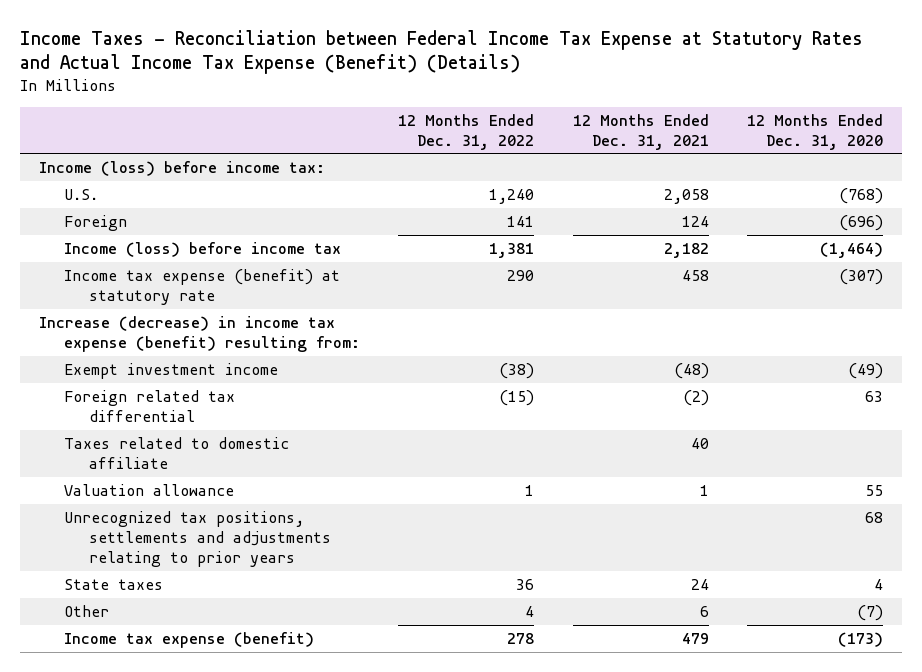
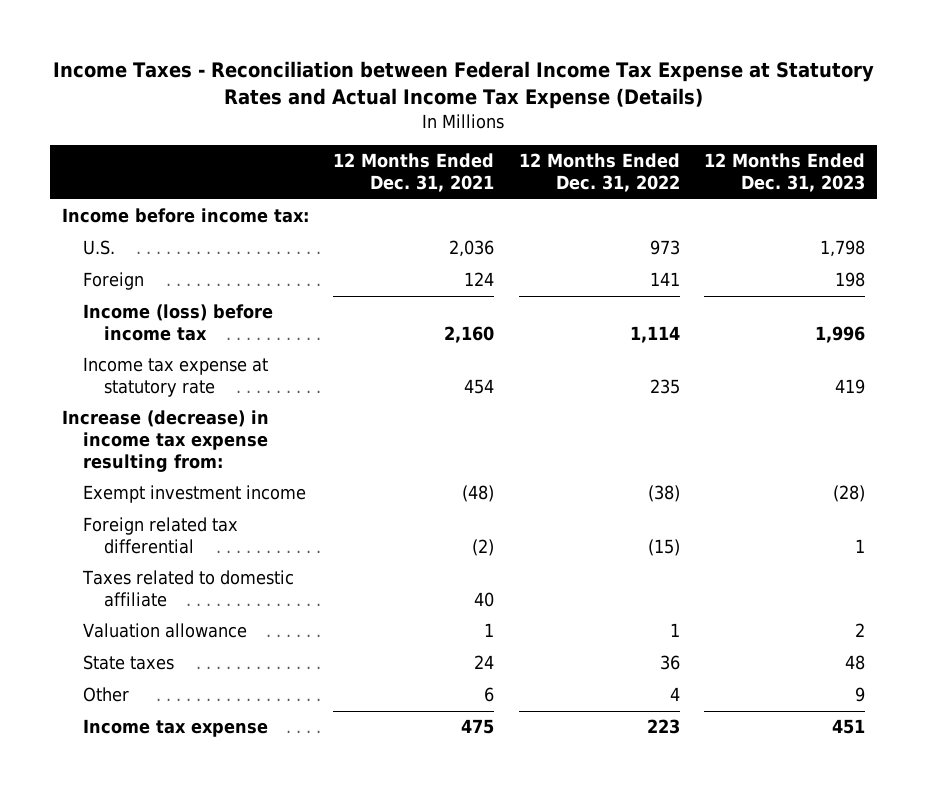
- Income Taxes - Reconciliation between Federal Income Tax Expense at Statutory Rates and Actual Income Tax Expense (Benefit) (Details)
+ Income Taxes - Reconciliation between Federal Income Tax Expense at Statutory Rates and Actual Income Tax Expense (Details)
- | 12 Months Ended Dec. 31, 2022 | 12 Months Ended Dec. 31, 2021 | 12 Months Ended Dec. 31, 2020
+ | 12 Months Ended Dec. 31, 2021 | 12 Months Ended Dec. 31, 2022 | 12 Months Ended Dec. 31, 2023
- Income (loss) before income tax:
- U.S. | 1,240 | 2,058 | (768)
+ Income before income tax:
+ U.S. | 2,036 | 973 | 1,798
- Income (loss) before income tax | 1,381 | 2,182 | (1,464)
- Income tax expense (benefit) at statutory rate | 290 | 458 | (307)
- Increase (decrease) in income tax expense (benefit) resulting from:
+ Income (loss) before income tax | 2,160 | 1,114 | 1,996
+ Income tax expense at statutory rate | 454 | 235 | 419
+ Increase (decrease) in income tax expense resulting from:
- Unrecognized tax positions, settlements and adjustments relating to prior years | | | 68
- Income tax expense (benefit) | 278 | 479 | (173)
+ Income tax expense | 475 | 223 | 451

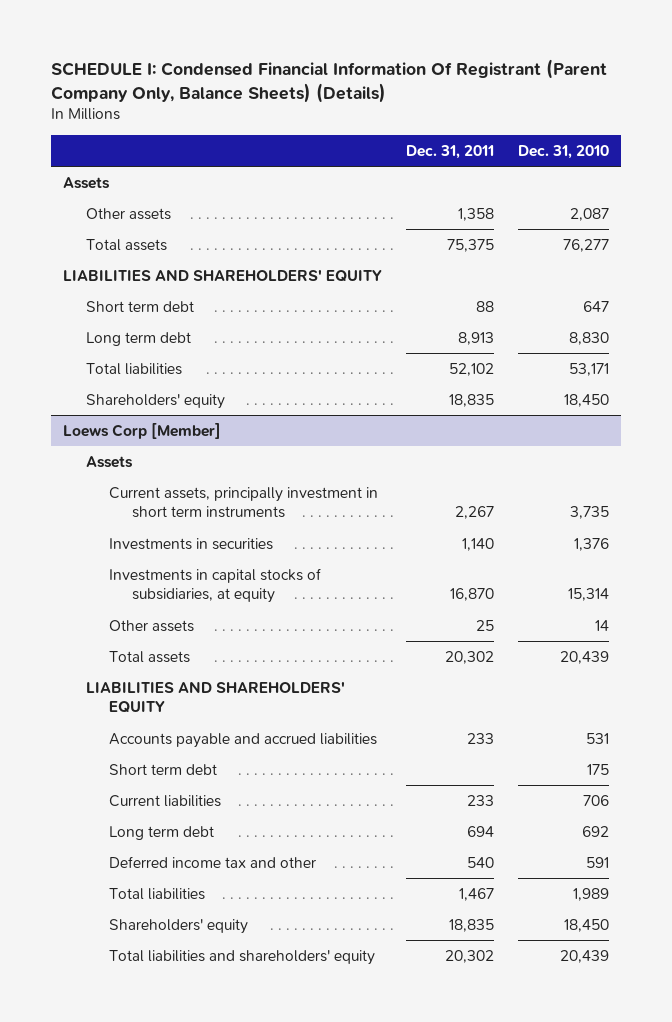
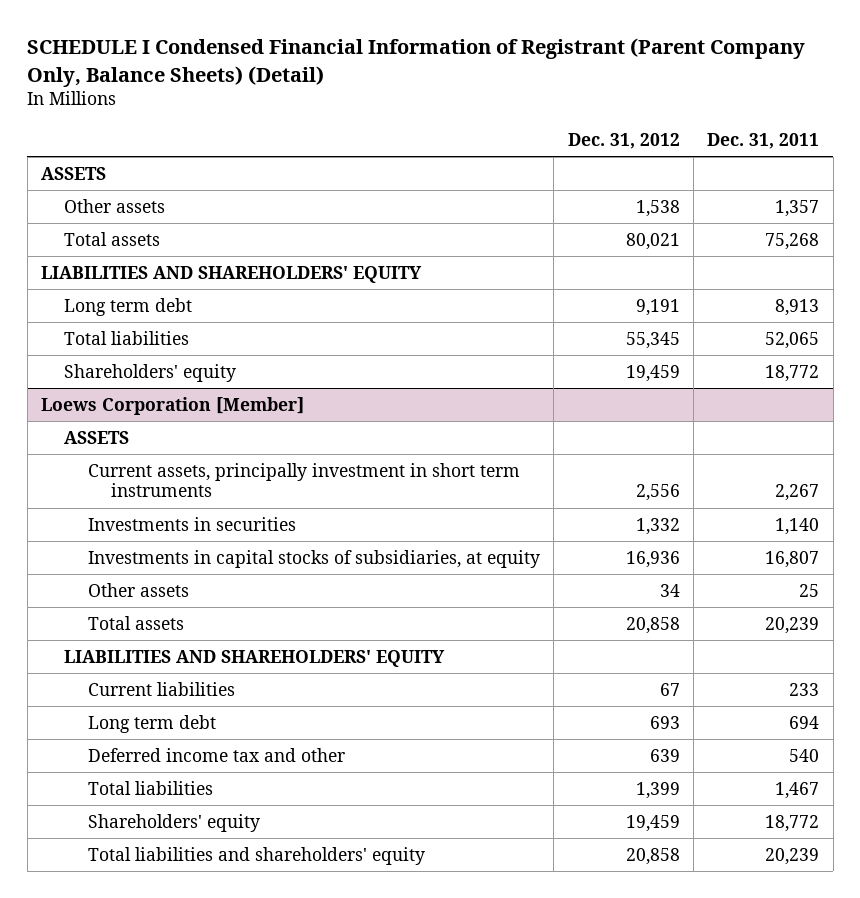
- SCHEDULE I: Condensed Financial Information Of Registrant (Parent Company Only, Balance Sheets) (Details)
+ SCHEDULE I Condensed Financial Information of Registrant (Parent Company Only, Balance Sheets) (Detail)
- | Dec. 31, 2011 | Dec. 31, 2010
+ | Dec. 31, 2012 | Dec. 31, 2011
- Assets
- Other assets | 1,358 | 2,087
- Total assets | 75,375 | 76,277
+ ASSETS
+ Other assets | 1,538 | 1,357
+ Total assets | 80,021 | 75,268
- Short term debt | 88 | 647
- Total liabilities | 52,102 | 53,171
- Shareholders' equity | 18,835 | 18,450
- Loews Corp [Member]
- Assets
+ Total liabilities | 55,345 | 52,065
+ Shareholders' equity | 19,459 | 18,772
+ Loews Corporation [Member]
+ ASSETS
- Investments in capital stocks of subsidiaries, at equity | 16,870 | 15,314
+ Investments in capital stocks of subsidiaries, at equity | 16,936 | 16,807
- Total assets | 20,302 | 20,439
+ Total assets | 20,858 | 20,239
- Accounts payable and accrued liabilities | 233 | 531
- Short term debt | | 175
- Shareholders' equity | 18,835 | 18,450
- Total liabilities and shareholders' equity | 20,302 | 20,439
+ Shareholders' equity | 19,459 | 18,772
+ Total liabilities and shareholders' equity | 20,858 | 20,239

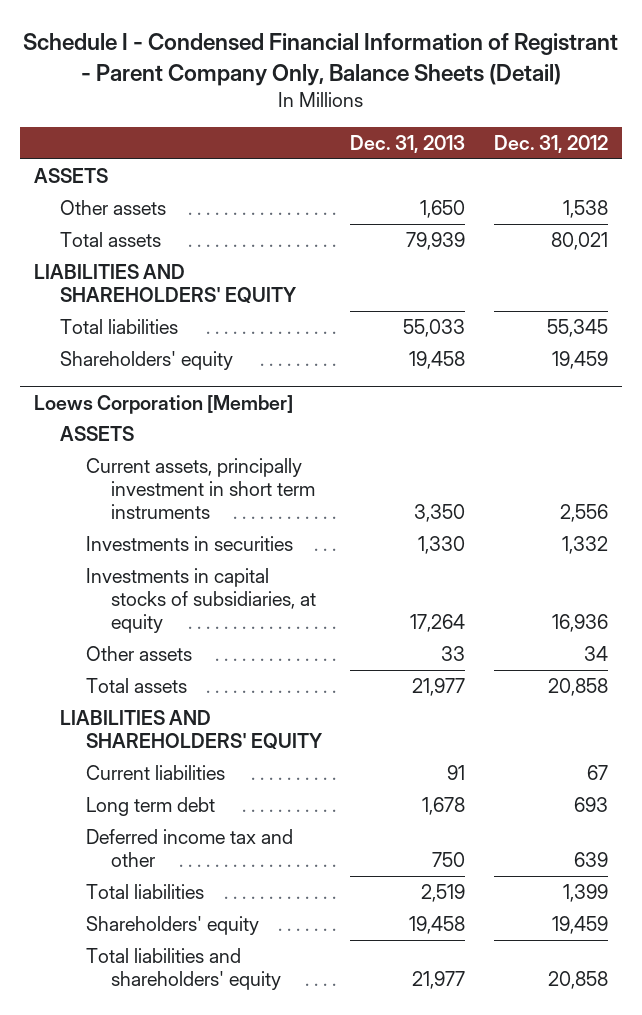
- SCHEDULE I Condensed Financial Information of Registrant (Parent Company Only, Balance Sheets) (Detail)
+ Schedule I - Condensed Financial Information of Registrant - Parent Company Only, Balance Sheets (Detail)
- | Dec. 31, 2012 | Dec. 31, 2011
+ | Dec. 31, 2013 | Dec. 31, 2012
- Long term debt | 9,191 | 8,913

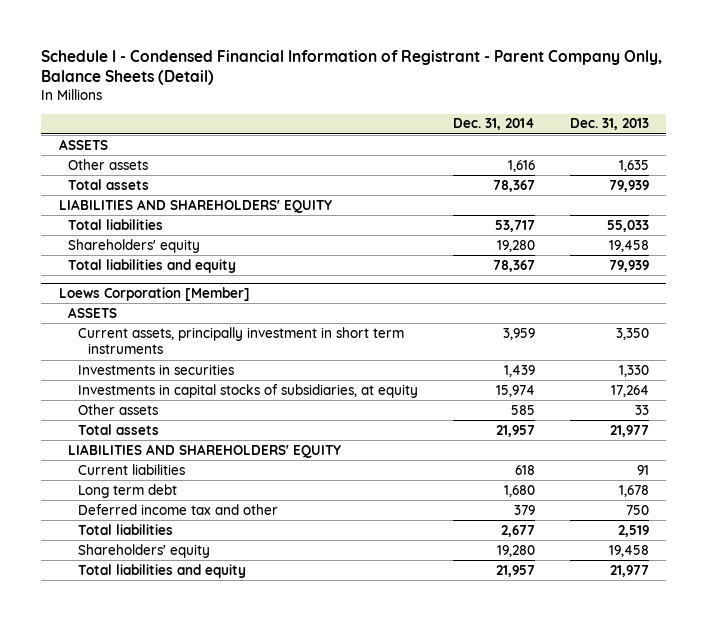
- | Dec. 31, 2013 | Dec. 31, 2012
+ | Dec. 31, 2014 | Dec. 31, 2013
- Other assets | 1,650 | 1,538
+ Other assets | 1,616 | 1,635
+ Total liabilities and equity | 78,367 | 79,939
@ Loews Corporation [Member]
- Total liabilities and shareholders' equity | 21,977 | 20,858
+ Total liabilities and equity | 21,957 | 21,977

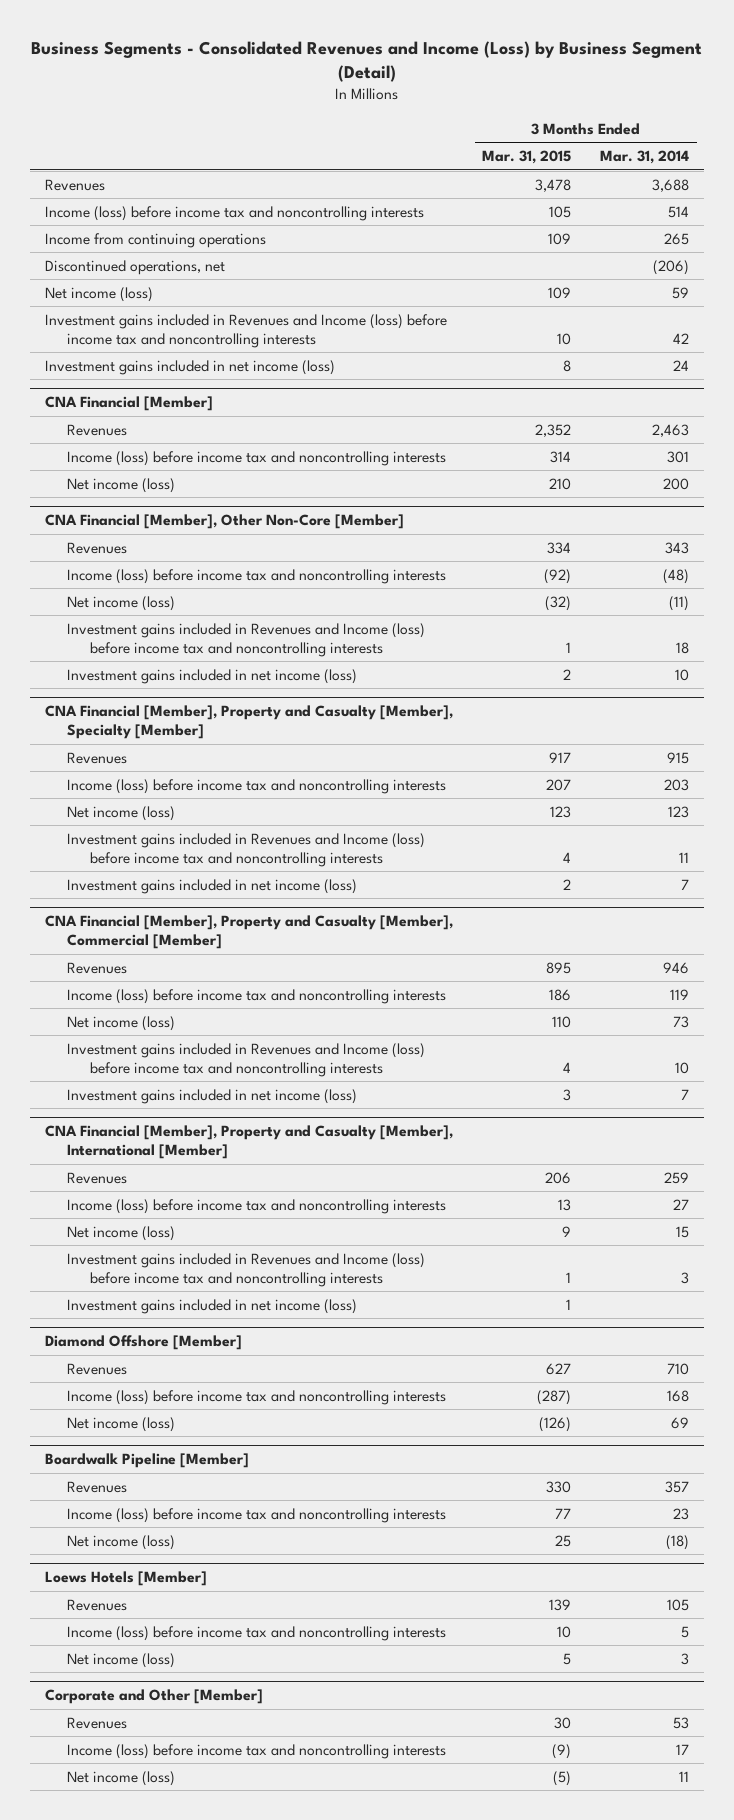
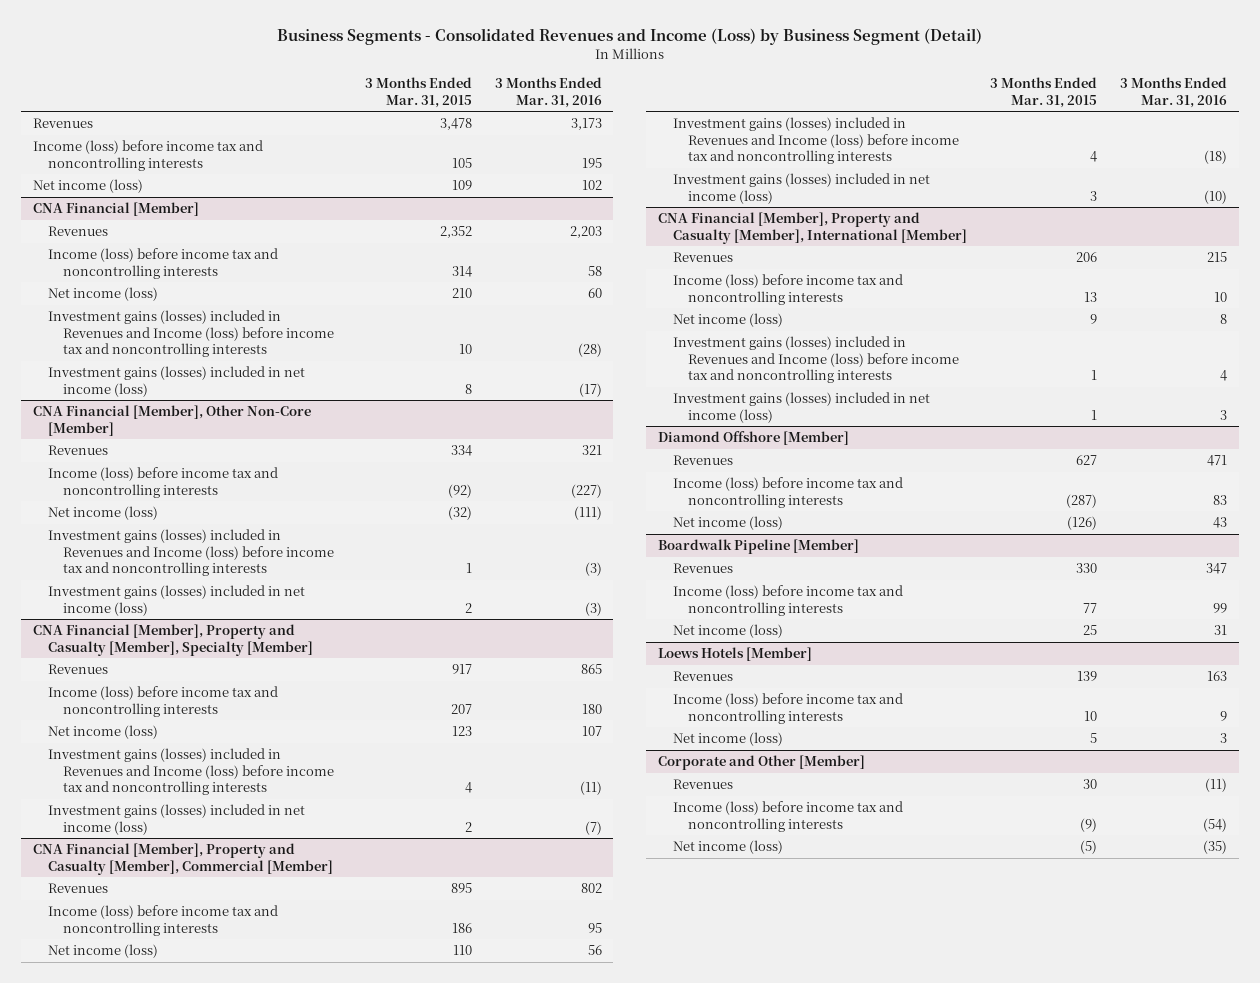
- | 3 Months Ended Mar. 31, 2015 | 3 Months Ended Mar. 31, 2014
+ | 3 Months Ended Mar. 31, 2015 | 3 Months Ended Mar. 31, 2016
- Income from continuing operations | 109 | 265
- Discontinued operations, net | | (206)
- Investment gains included in Revenues and Income (loss) before income tax and noncontrolling interests | 10 | 42
- Investment gains included in net income (loss) | 8 | 24
@ CNA Financial [Member]
+ Investment gains (losses) included in Revenues and Income (loss) before income tax and noncontrolling interests | 10 | (28)
+ Investment gains (losses) included in net income (loss) | 8 | (17)
@ CNA Financial [Member], Other Non-Core [Member]
- Investment gains included in Revenues and Income (loss) before income tax and noncontrolling interests | 1 | 18
- Investment gains included in net income (loss) | 2 | 10
+ Investment gains (losses) included in Revenues and Income (loss) before income tax and noncontrolling interests | 1 | (3)
+ Investment gains (losses) included in net income (loss) | 2 | (3)
@ CNA Financial [Member], Property and Casualty [Member], Specialty [Member]
- Investment gains included in Revenues and Income (loss) before income tax and noncontrolling interests | 4 | 11
- Investment gains included in net income (loss) | 2 | 7
+ Investment gains (losses) included in Revenues and Income (loss) before income tax and noncontrolling interests | 4 | (11)
+ Investment gains (losses) included in net income (loss) | 2 | (7)
@ CNA Financial [Member], Property and Casualty [Member], Commercial [Member]
- Investment gains included in Revenues and Income (loss) before income tax and noncontrolling interests | 4 | 10
- Investment gains included in net income (loss) | 3 | 7
+ Investment gains (losses) included in Revenues and Income (loss) before income tax and noncontrolling interests | 4 | (18)
+ Investment gains (losses) included in net income (loss) | 3 | (10)
@ CNA Financial [Member], Property and Casualty [Member], International [Member]
- Investment gains included in Revenues and Income (loss) before income tax and noncontrolling interests | 1 | 3
- Investment gains included in net income (loss) | 1 |
+ Investment gains (losses) included in Revenues and Income (loss) before income tax and noncontrolling interests | 1 | 4
+ Investment gains (losses) included in net income (loss) | 1 | 3

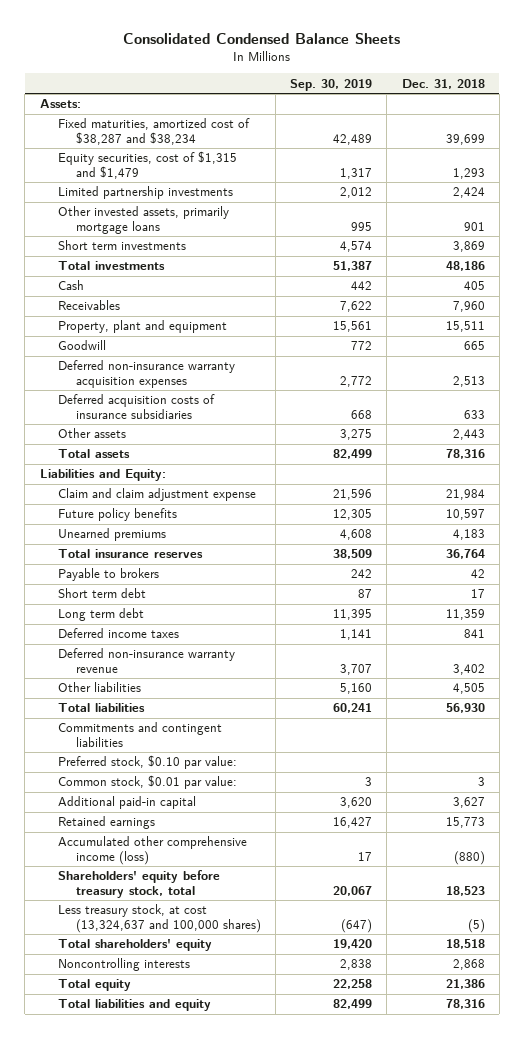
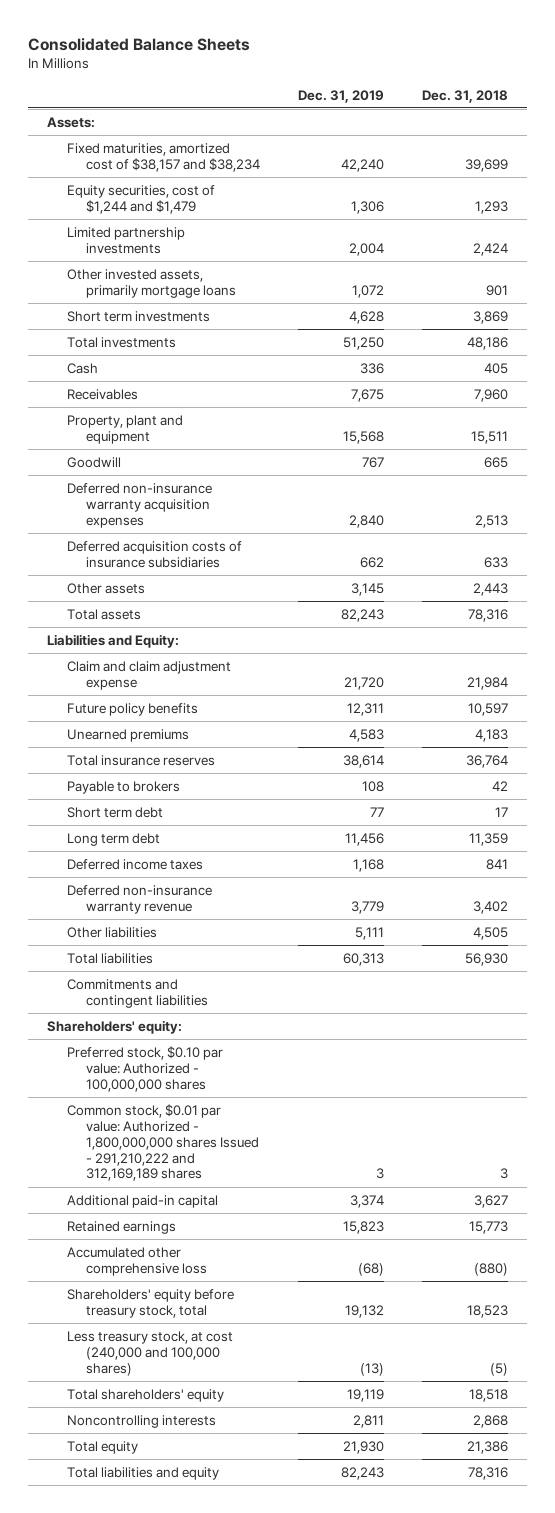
- Consolidated Condensed Balance Sheets
+ Consolidated Balance Sheets
- | Sep. 30, 2019 | Dec. 31, 2018
+ | Dec. 31, 2019 | Dec. 31, 2018
- Fixed maturities, amortized cost of $38,287 and $38,234 | 42,489 | 39,699
- Equity securities, cost of $1,315 and $1,479 | 1,317 | 1,293
+ Fixed maturities, amortized cost of $38,157 and $38,234 | 42,240 | 39,699
+ Equity securities, cost of $1,244 and $1,479 | 1,306 | 1,293
- Preferred stock, $0.10 par value:
- Common stock, $0.01 par value: | 3 | 3
+ Shareholders' equity:
+ Preferred stock, $0.10 par value: Authorized - 100,000,000 shares
+ Common stock, $0.01 par value: Authorized - 1,800,000,000 shares Issued - 291,210,222 and 312,169,189 shares | 3 | 3
- Accumulated other comprehensive income (loss) | 17 | (880)
+ Accumulated other comprehensive loss | (68) | (880)
- Less treasury stock, at cost (13,324,637 and 100,000 shares) | (647) | (5)
+ Less treasury stock, at cost (240,000 and 100,000 shares) | (13) | (5)

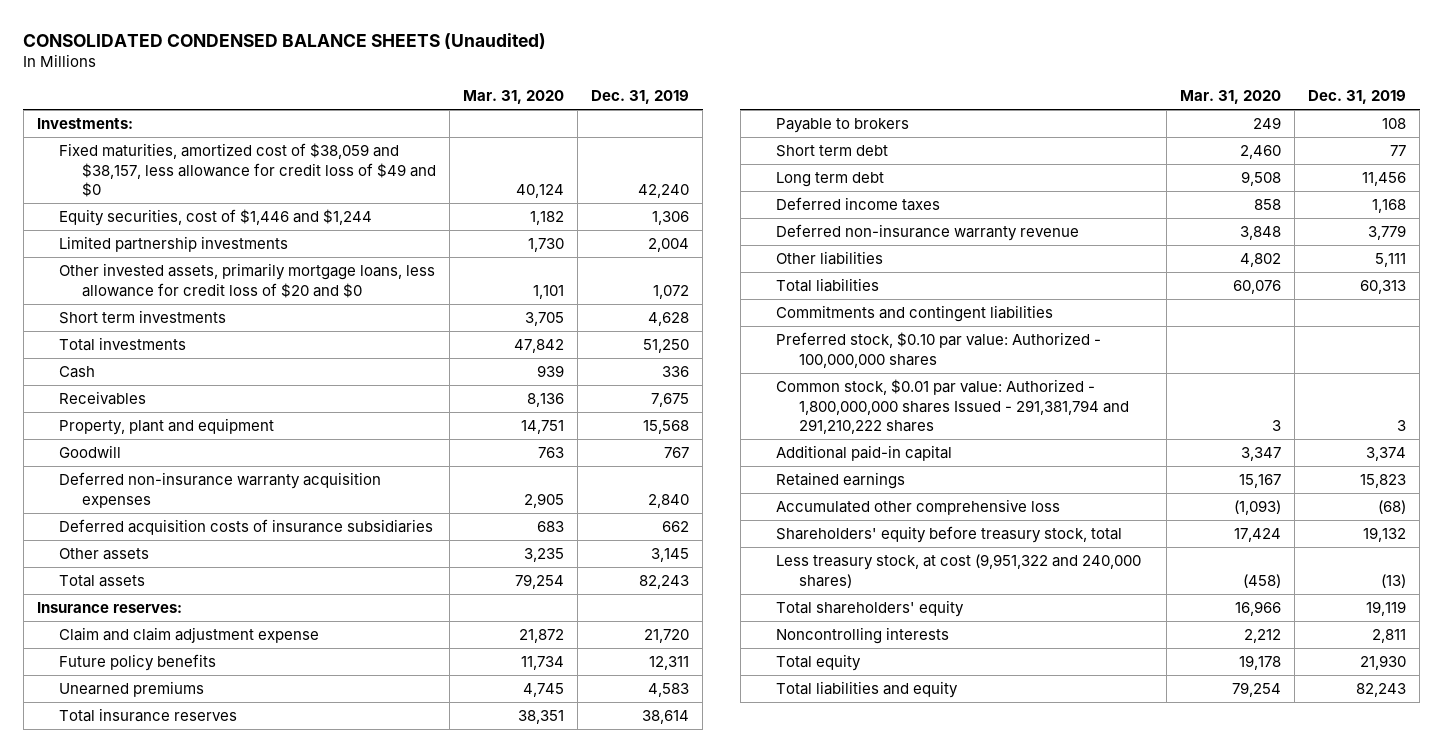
- Consolidated Balance Sheets
+ CONSOLIDATED CONDENSED BALANCE SHEETS (Unaudited)
- | Dec. 31, 2019 | Dec. 31, 2018
+ | Mar. 31, 2020 | Dec. 31, 2019
- Assets:
- Fixed maturities, amortized cost of $38,157 and $38,234 | 42,240 | 39,699
- Equity securities, cost of $1,244 and $1,479 | 1,306 | 1,293
+ Investments:
+ Fixed maturities, amortized cost of $38,059 and $38,157, less allowance for credit loss of $49 and $0 | 40,124 | 42,240
+ Equity securities, cost of $1,446 and $1,244 | 1,182 | 1,306
- Other invested assets, primarily mortgage loans | 1,072 | 901
+ Other invested assets, primarily mortgage loans, less allowance for credit loss of $20 and $0 | 1,101 | 1,072
- Liabilities and Equity:
+ Insurance reserves:
- Shareholders' equity:
- Common stock, $0.01 par value: Authorized - 1,800,000,000 shares Issued - 291,210,222 and 312,169,189 shares | 3 | 3
+ Common stock, $0.01 par value: Authorized - 1,800,000,000 shares Issued - 291,381,794 and 291,210,222 shares | 3 | 3
- Less treasury stock, at cost (240,000 and 100,000 shares) | (13) | (5)
+ Less treasury stock, at cost (9,951,322 and 240,000 shares) | (458) | (13)

